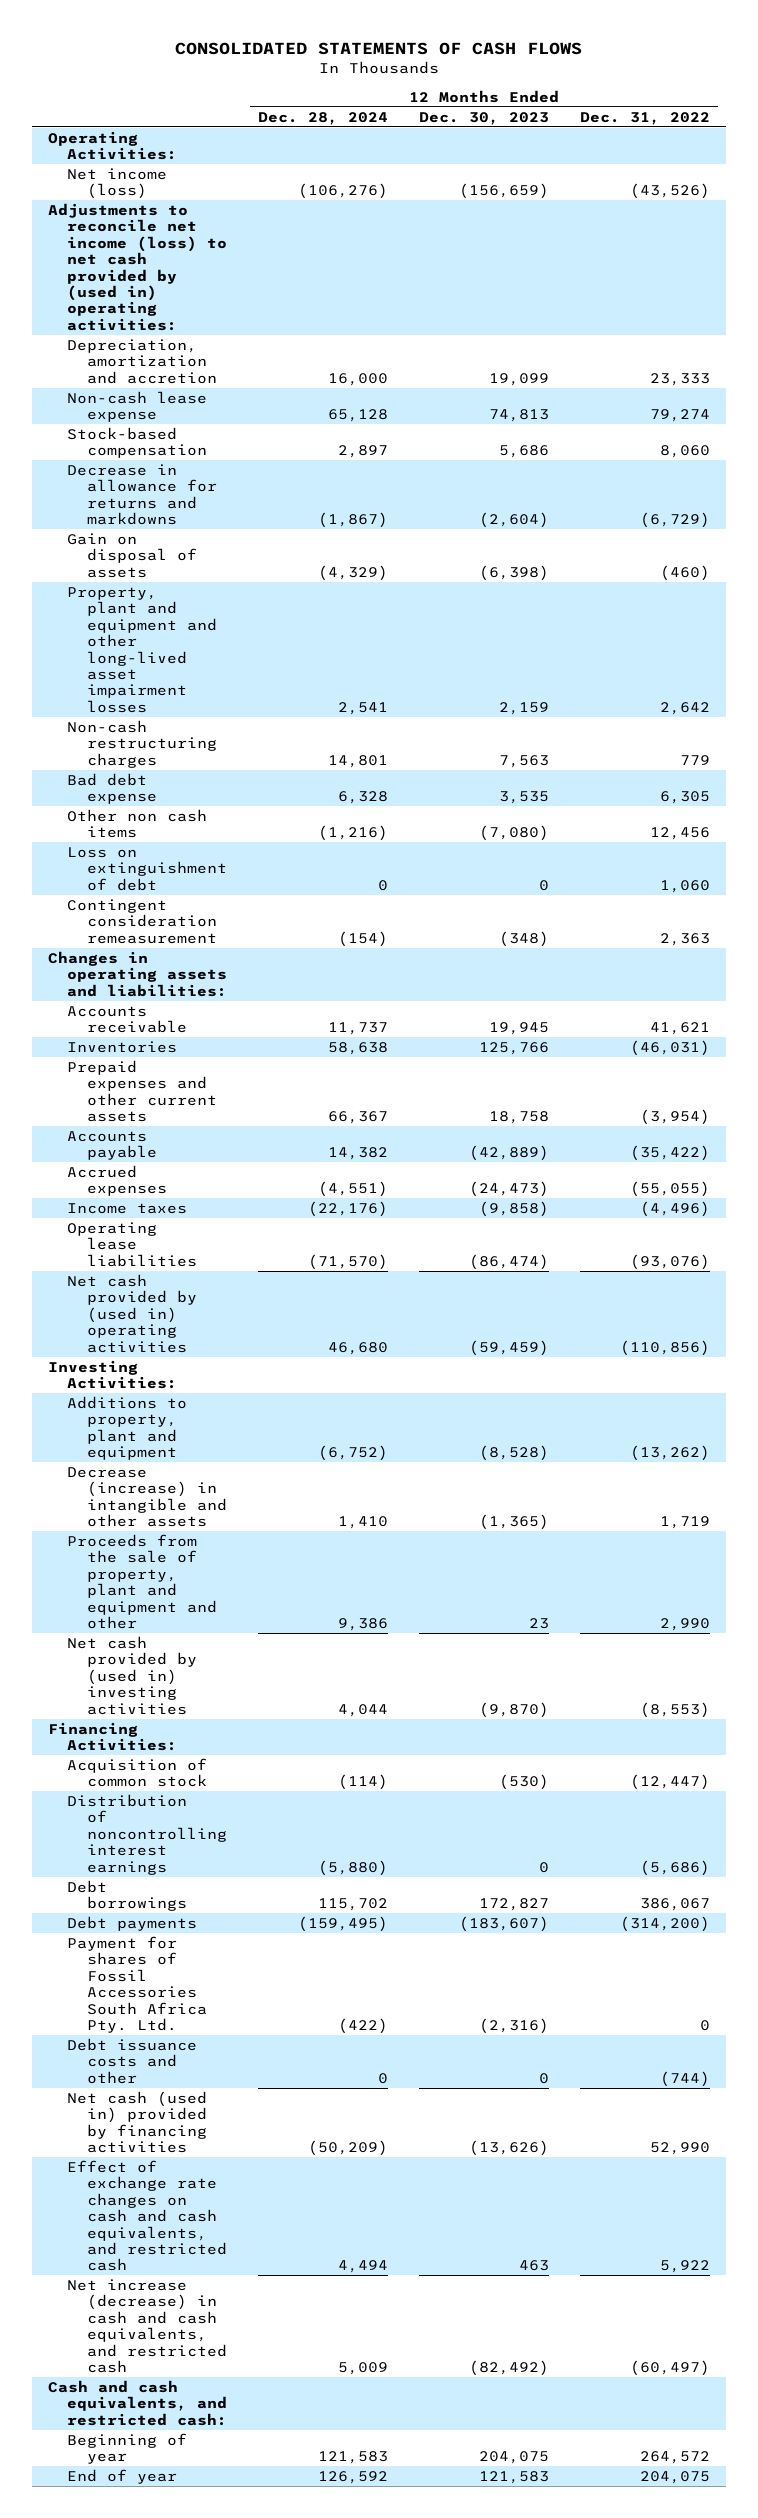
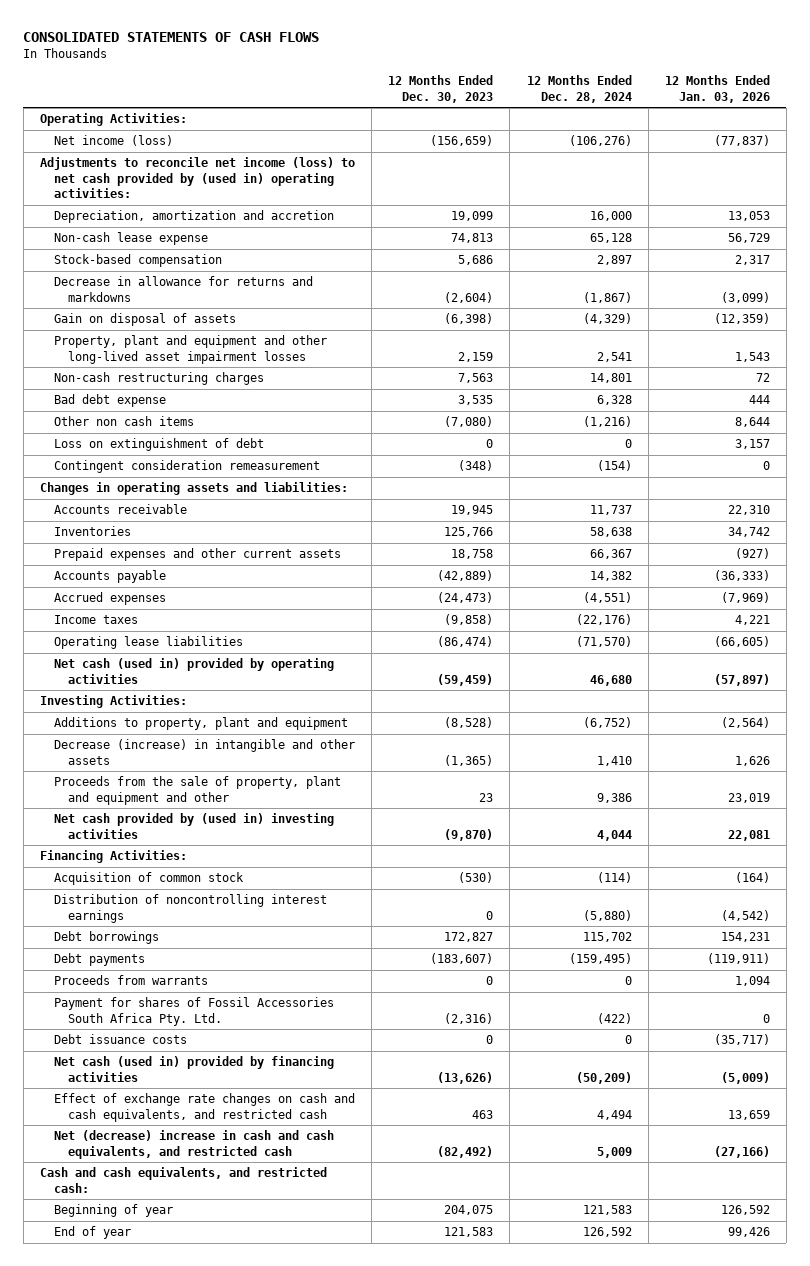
- | 12 Months Ended Dec. 28, 2024 | 12 Months Ended Dec. 30, 2023 | 12 Months Ended Dec. 31, 2022
+ | 12 Months Ended Dec. 30, 2023 | 12 Months Ended Dec. 28, 2024 | 12 Months Ended Jan. 03, 2026
- Net cash provided by (used in) operating activities | 46,680 | (59,459) | (110,856)
+ Net cash (used in) provided by operating activities | (59,459) | 46,680 | (57,897)
+ Proceeds from warrants | 0 | 0 | 1,094
- Debt issuance costs and other | 0 | 0 | (744)
+ Debt issuance costs | 0 | 0 | (35,717)
- Net increase (decrease) in cash and cash equivalents, and restricted cash | 5,009 | (82,492) | (60,497)
+ Net (decrease) increase in cash and cash equivalents, and restricted cash | (82,492) | 5,009 | (27,166)

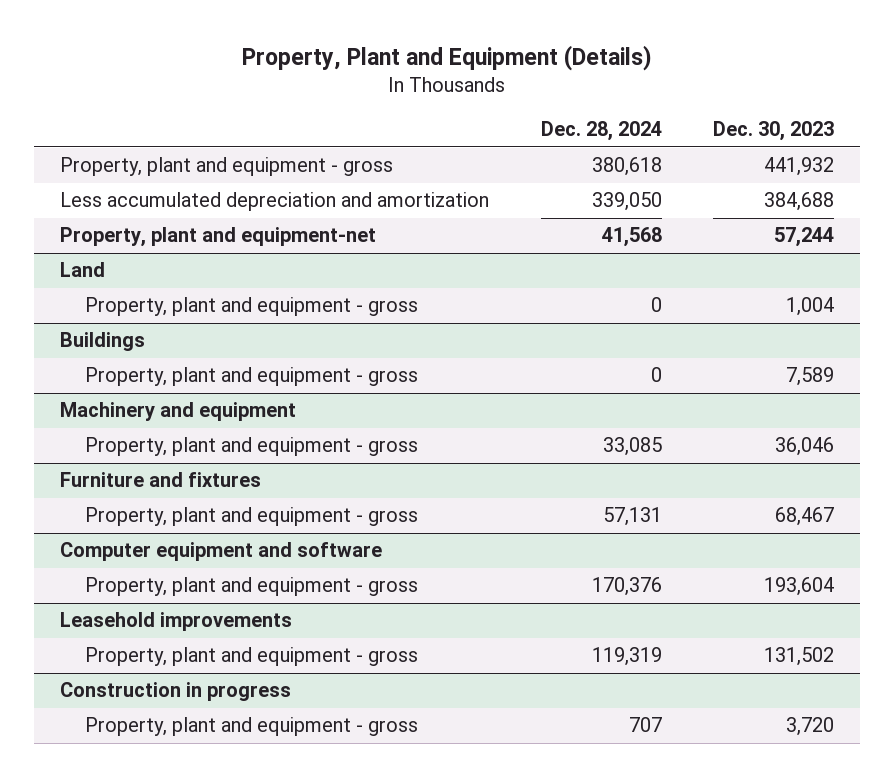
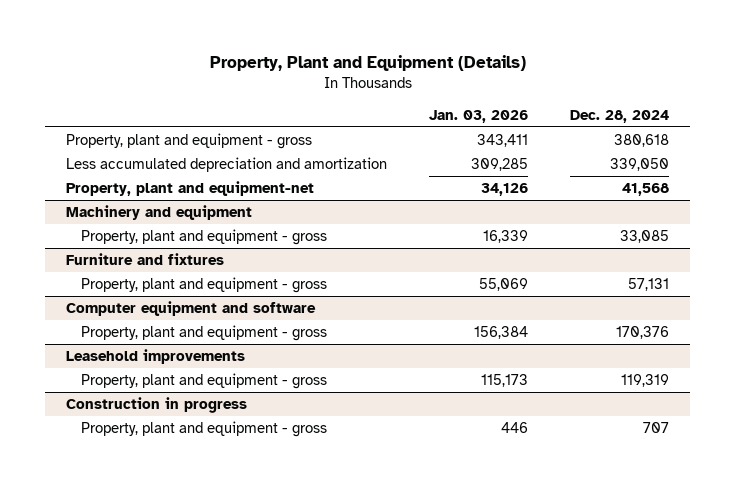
- | Dec. 28, 2024 | Dec. 30, 2023
+ | Jan. 03, 2026 | Dec. 28, 2024
- Land
- Property, plant and equipment - gross | 0 | 1,004
- Buildings
- Property, plant and equipment - gross | 0 | 7,589

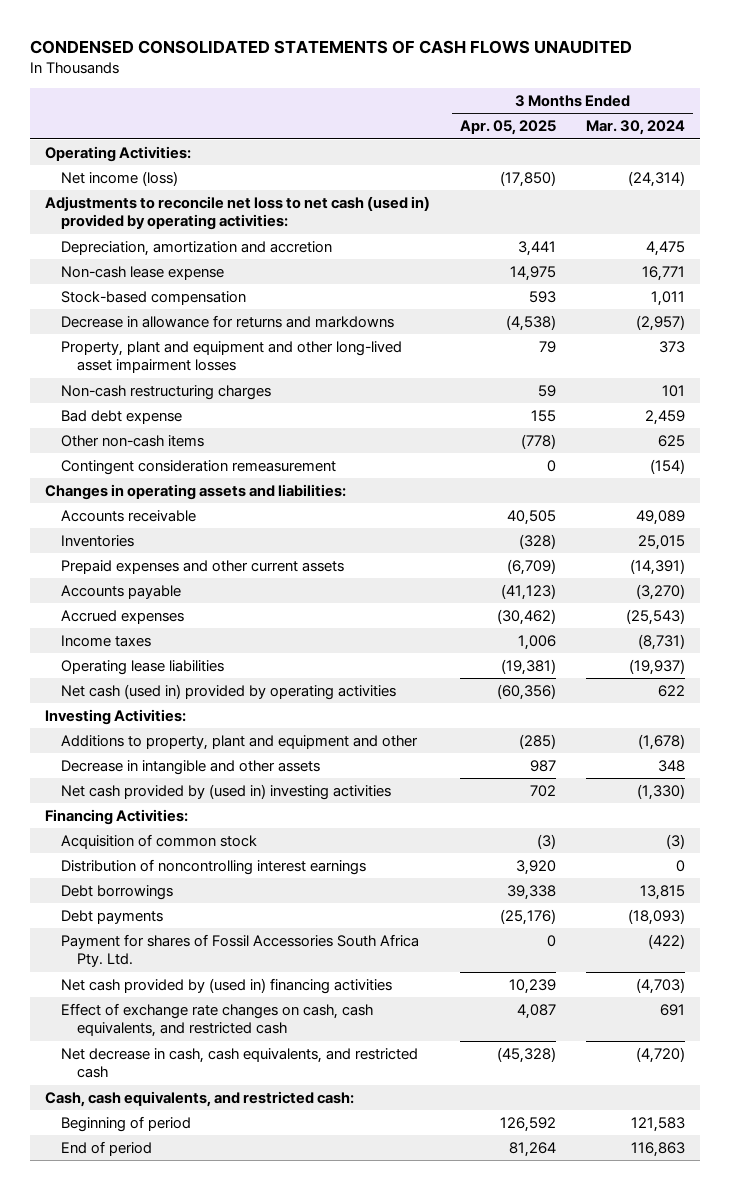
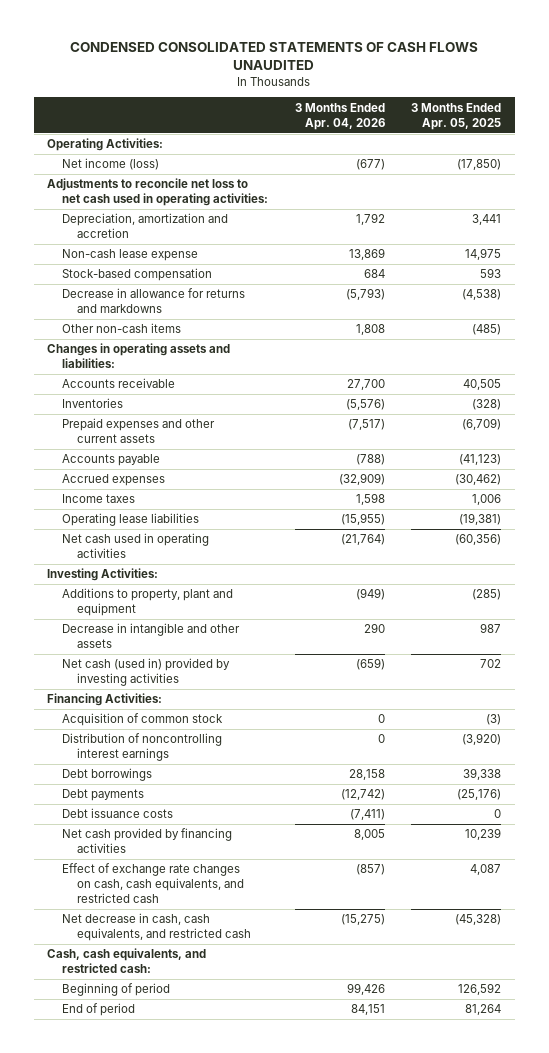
- | 3 Months Ended Apr. 05, 2025 | 3 Months Ended Mar. 30, 2024
+ | 3 Months Ended Apr. 04, 2026 | 3 Months Ended Apr. 05, 2025
- Adjustments to reconcile net loss to net cash (used in) provided by operating activities:
+ Adjustments to reconcile net loss to net cash used in operating activities:
- Property, plant and equipment and other long-lived asset impairment losses | 79 | 373
- Non-cash restructuring charges | 59 | 101
- Bad debt expense | 155 | 2,459
- Other non-cash items | (778) | 625
- Contingent consideration remeasurement | 0 | (154)
+ Other non-cash items | 1,808 | (485)
- Net cash (used in) provided by operating activities | (60,356) | 622
+ Net cash used in operating activities | (21,764) | (60,356)
- Additions to property, plant and equipment and other | (285) | (1,678)
+ Additions to property, plant and equipment | (949) | (285)
- Net cash provided by (used in) investing activities | 702 | (1,330)
+ Net cash (used in) provided by investing activities | (659) | 702
- Distribution of noncontrolling interest earnings | 3,920 | 0
+ Distribution of noncontrolling interest earnings | 0 | (3,920)
- Payment for shares of Fossil Accessories South Africa Pty. Ltd. | 0 | (422)
- Net cash provided by (used in) financing activities | 10,239 | (4,703)
+ Debt issuance costs | (7,411) | 0
+ Net cash provided by financing activities | 8,005 | 10,239

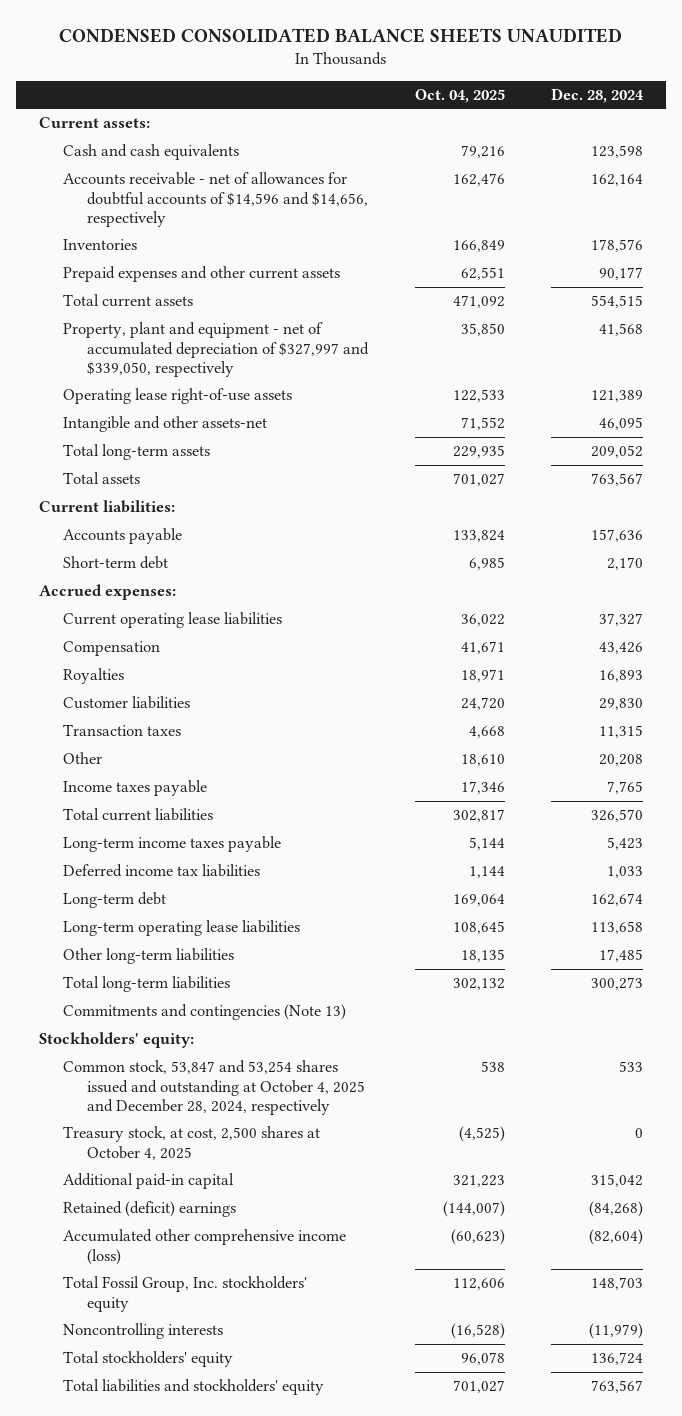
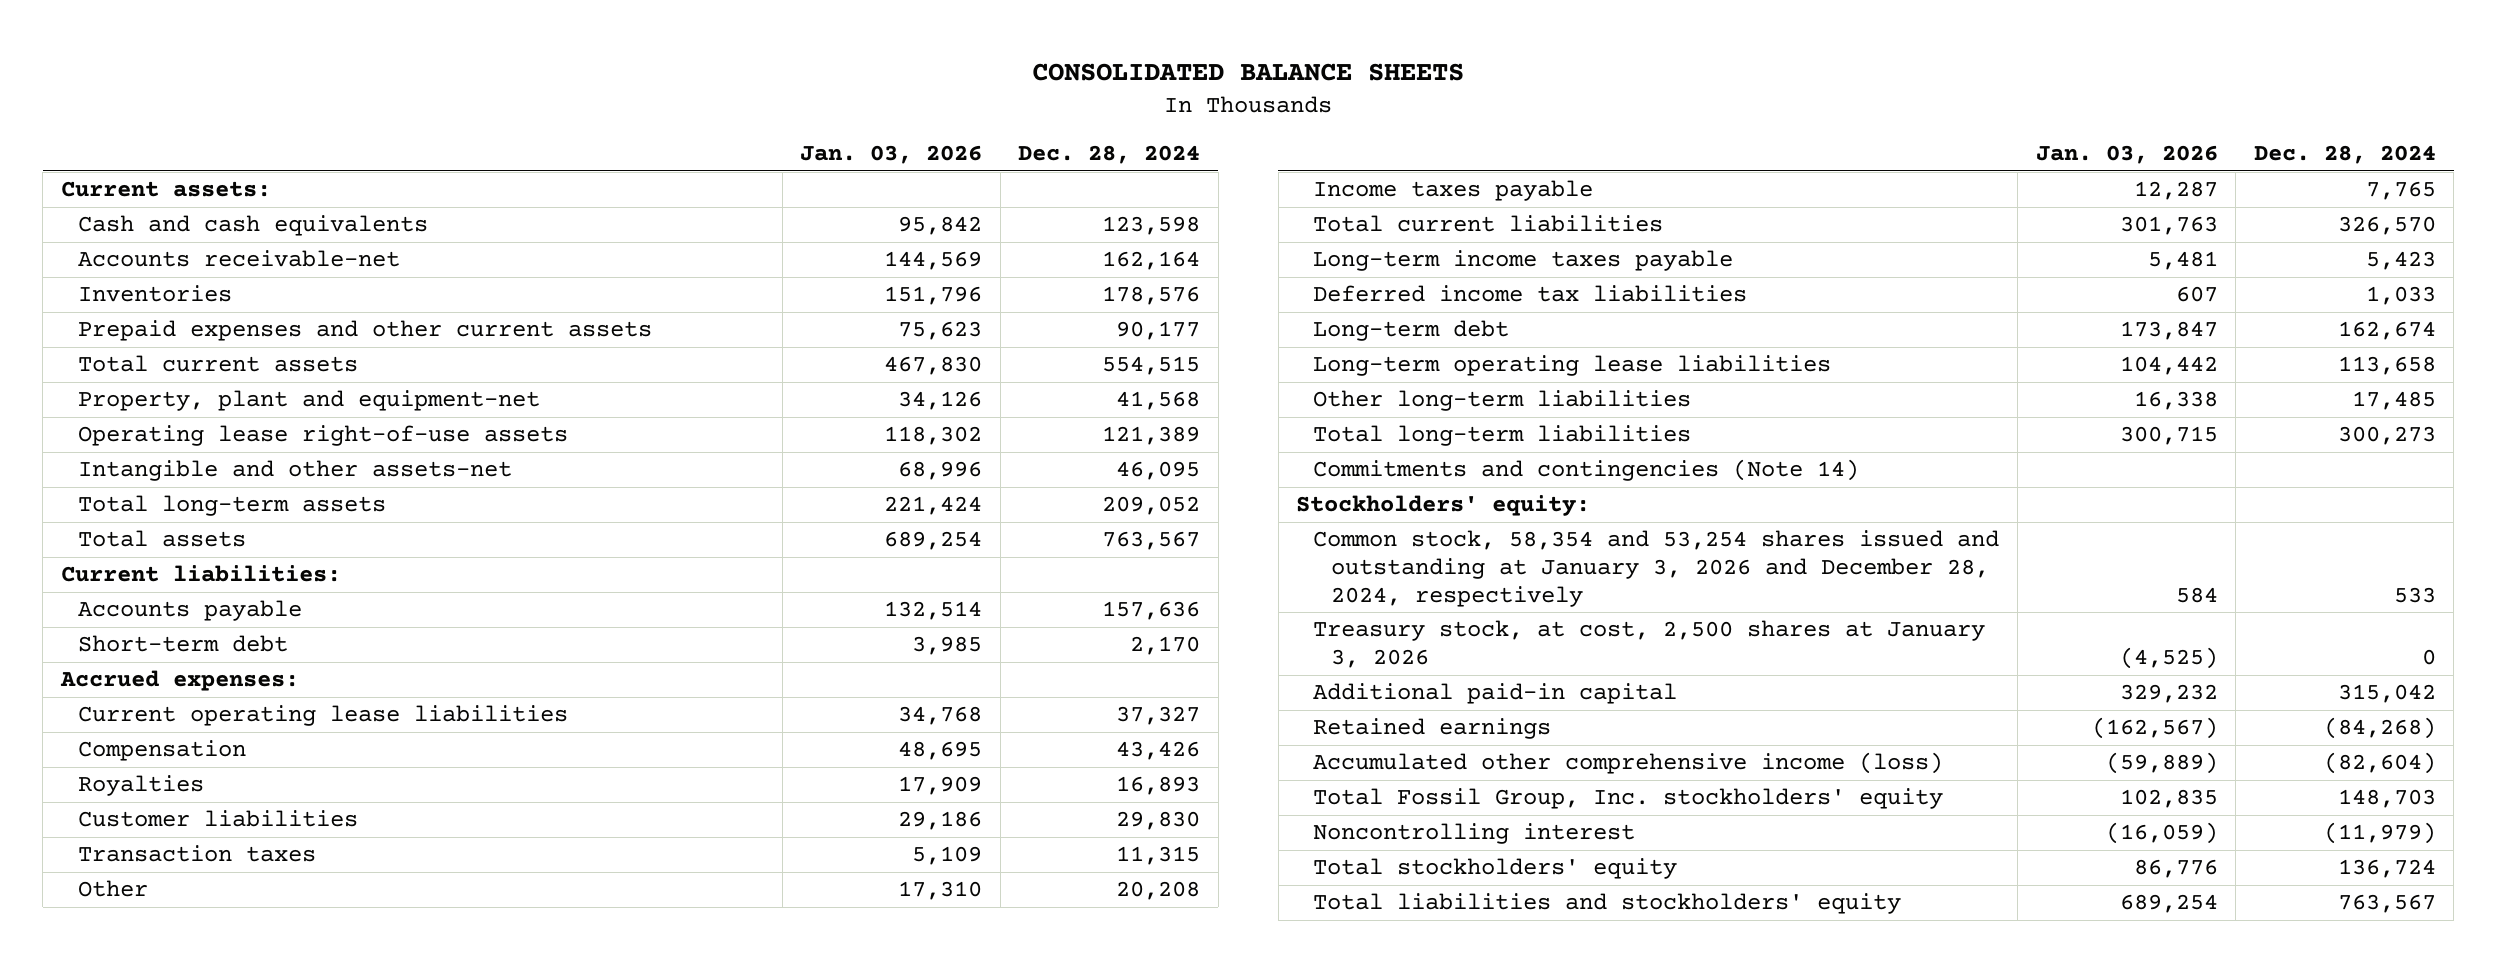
- CONDENSED CONSOLIDATED BALANCE SHEETS UNAUDITED
+ CONSOLIDATED BALANCE SHEETS
- | Oct. 04, 2025 | Dec. 28, 2024
+ | Jan. 03, 2026 | Dec. 28, 2024
- Accounts receivable - net of allowances for doubtful accounts of $14,596 and $14,656, respectively | 162,476 | 162,164
+ Accounts receivable-net | 144,569 | 162,164
- Property, plant and equipment - net of accumulated depreciation of $327,997 and $339,050, respectively | 35,850 | 41,568
+ Property, plant and equipment-net | 34,126 | 41,568
- Commitments and contingencies (Note 13)
+ Commitments and contingencies (Note 14)
- Common stock, 53,847 and 53,254 shares issued and outstanding at October 4, 2025 and December 28, 2024, respectively | 538 | 533
- Treasury stock, at cost, 2,500 shares at October 4, 2025 | (4,525) | 0
+ Common stock, 58,354 and 53,254 shares issued and outstanding at January 3, 2026 and December 28, 2024, respectively | 584 | 533
+ Treasury stock, at cost, 2,500 shares at January 3, 2026 | (4,525) | 0
- Retained (deficit) earnings | (144,007) | (84,268)
+ Retained earnings | (162,567) | (84,268)
- Noncontrolling interests | (16,528) | (11,979)
+ Noncontrolling interest | (16,059) | (11,979)

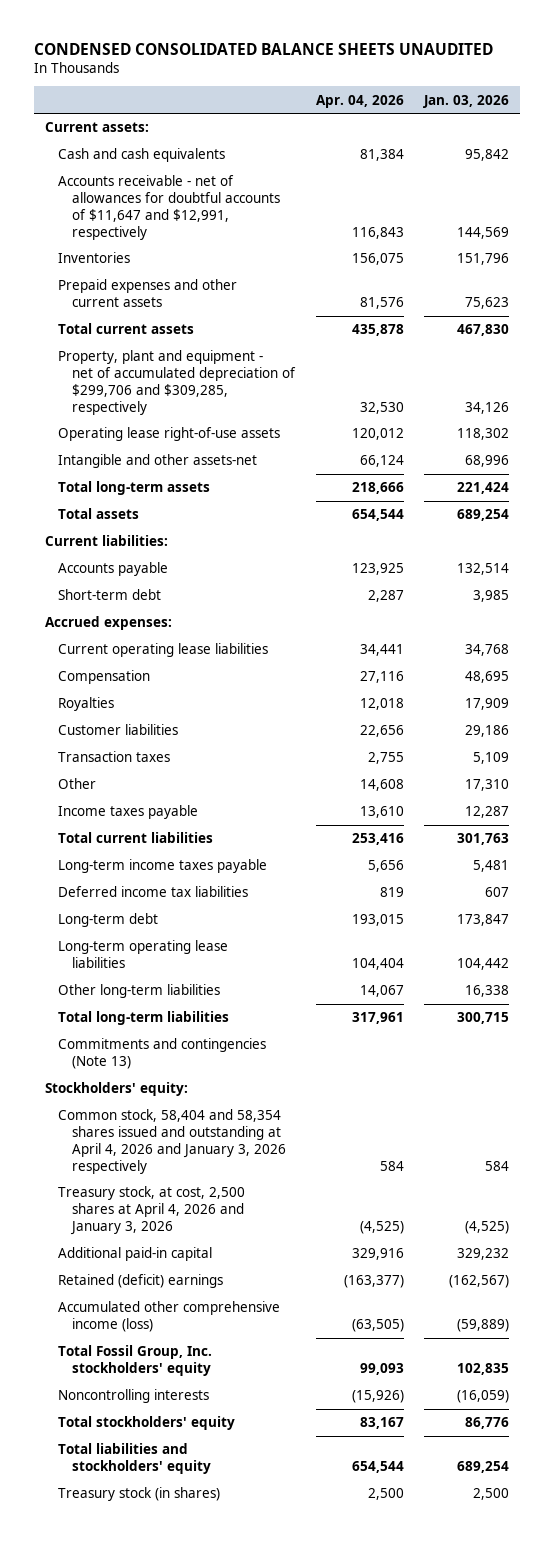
- CONSOLIDATED BALANCE SHEETS
+ CONDENSED CONSOLIDATED BALANCE SHEETS UNAUDITED
- | Jan. 03, 2026 | Dec. 28, 2024
+ | Apr. 04, 2026 | Jan. 03, 2026
- Accounts receivable-net | 144,569 | 162,164
+ Accounts receivable - net of allowances for doubtful accounts of $11,647 and $12,991, respectively | 116,843 | 144,569
- Property, plant and equipment-net | 34,126 | 41,568
+ Property, plant and equipment - net of accumulated depreciation of $299,706 and $309,285, respectively | 32,530 | 34,126
- Commitments and contingencies (Note 14)
+ Commitments and contingencies (Note 13)
- Common stock, 58,354 and 53,254 shares issued and outstanding at January 3, 2026 and December 28, 2024, respectively | 584 | 533
- Treasury stock, at cost, 2,500 shares at January 3, 2026 | (4,525) | 0
+ Common stock, 58,404 and 58,354 shares issued and outstanding at April 4, 2026 and January 3, 2026 respectively | 584 | 584
+ Treasury stock, at cost, 2,500 shares at April 4, 2026 and January 3, 2026 | (4,525) | (4,525)
- Retained earnings | (162,567) | (84,268)
+ Retained (deficit) earnings | (163,377) | (162,567)
- Noncontrolling interest | (16,059) | (11,979)
+ Noncontrolling interests | (15,926) | (16,059)
+ Treasury stock (in shares) | 2,500 | 2,500

